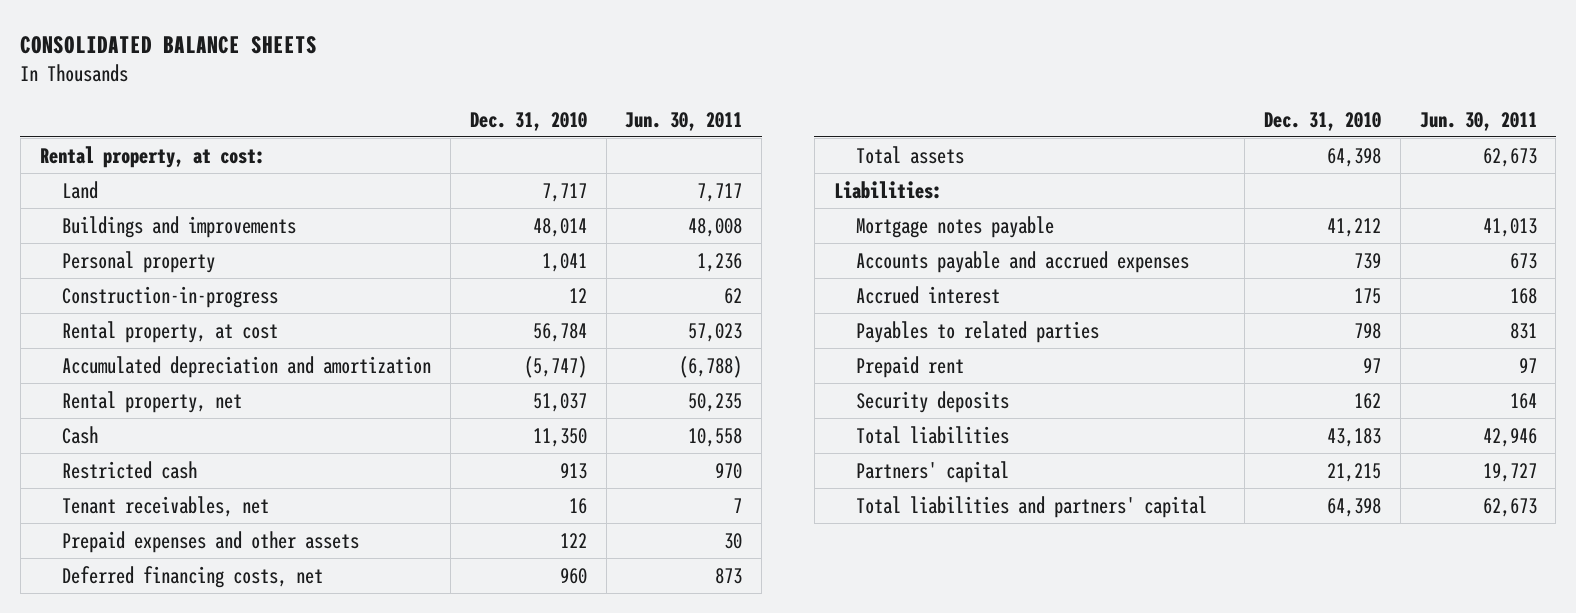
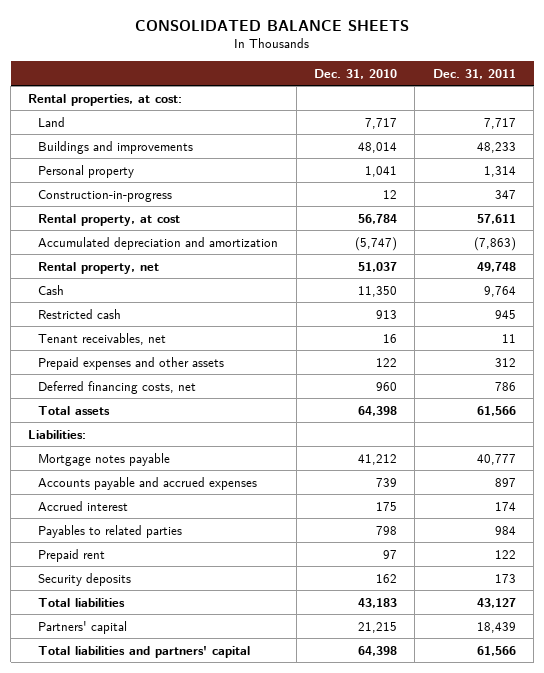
- | Dec. 31, 2010 | Jun. 30, 2011
+ | Dec. 31, 2010 | Dec. 31, 2011
- Rental property, at cost:
+ Rental properties, at cost:

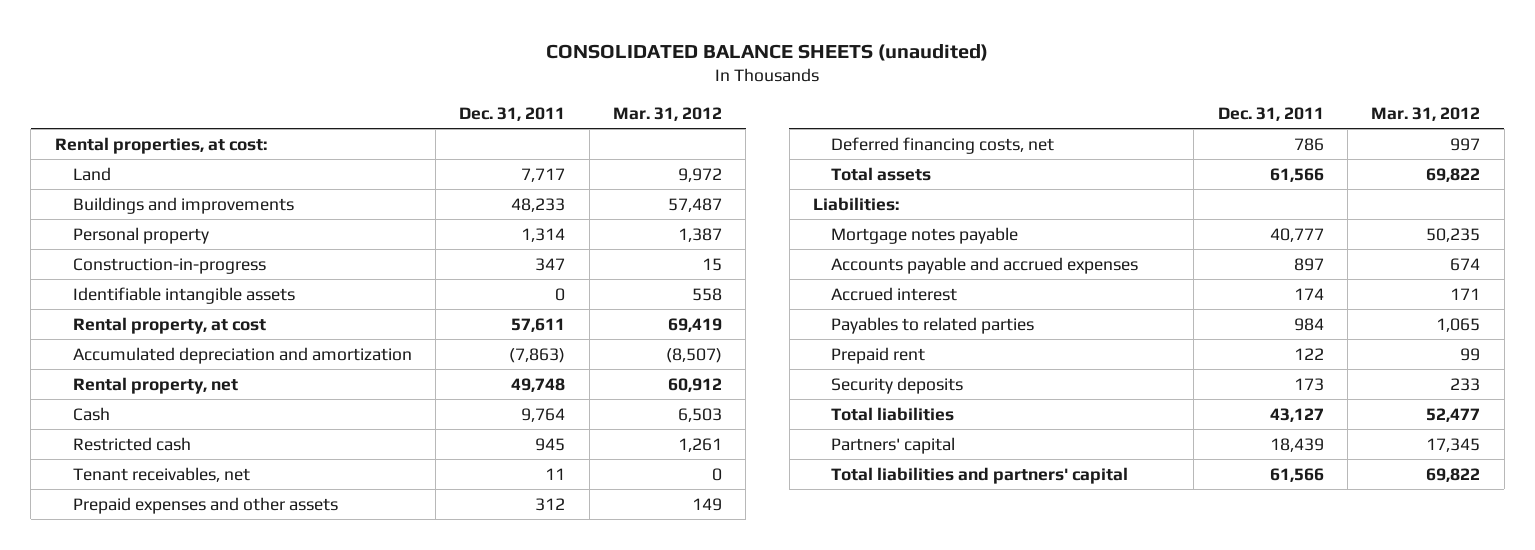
- CONSOLIDATED BALANCE SHEETS
+ CONSOLIDATED BALANCE SHEETS (unaudited)
- | Dec. 31, 2010 | Dec. 31, 2011
+ | Dec. 31, 2011 | Mar. 31, 2012
+ Identifiable intangible assets | 0 | 558

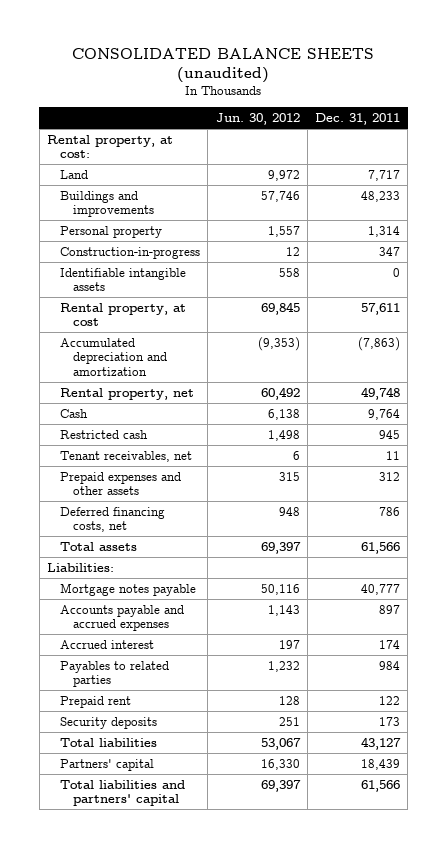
- | Dec. 31, 2011 | Mar. 31, 2012
+ | Jun. 30, 2012 | Dec. 31, 2011
- Rental properties, at cost:
+ Rental property, at cost:

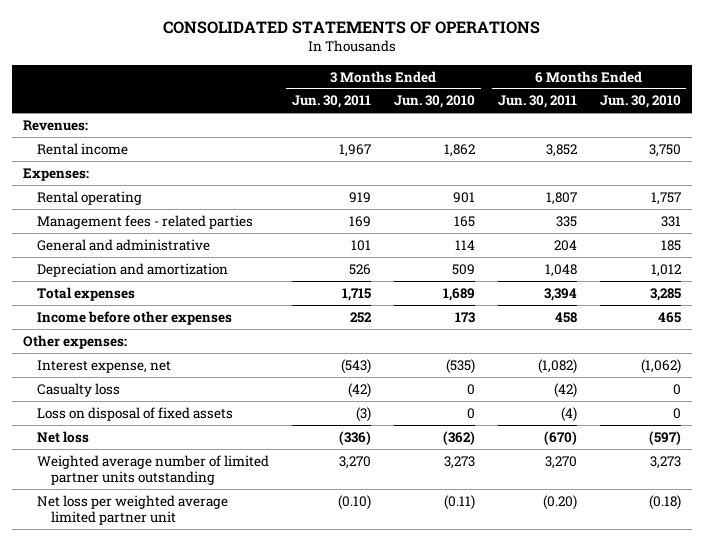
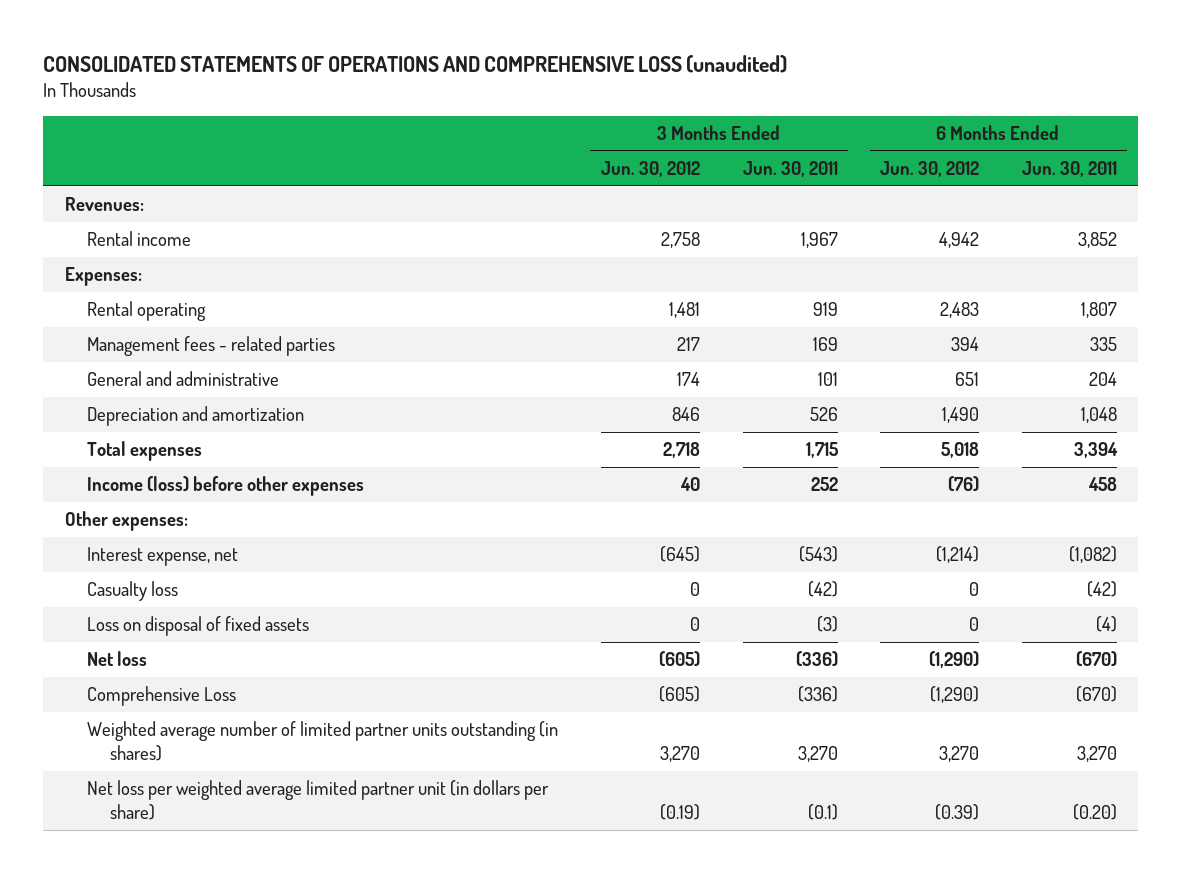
- CONSOLIDATED STATEMENTS OF OPERATIONS
+ CONSOLIDATED STATEMENTS OF OPERATIONS AND COMPREHENSIVE LOSS (unaudited)
- | 3 Months Ended Jun. 30, 2011 | 3 Months Ended Jun. 30, 2010 | 6 Months Ended Jun. 30, 2011 | 6 Months Ended Jun. 30, 2010
+ | 3 Months Ended Jun. 30, 2012 | 3 Months Ended Jun. 30, 2011 | 6 Months Ended Jun. 30, 2012 | 6 Months Ended Jun. 30, 2011
- Income before other expenses | 252 | 173 | 458 | 465
+ Income (loss) before other expenses | 40 | 252 | (76) | 458
- Weighted average number of limited partner units outstanding | 3,270 | 3,273 | 3,270 | 3,273
- Net loss per weighted average limited partner unit | (0.10) | (0.11) | (0.20) | (0.18)
+ Comprehensive Loss | (605) | (336) | (1,290) | (670)
+ Weighted average number of limited partner units outstanding (in shares) | 3,270 | 3,270 | 3,270 | 3,270
+ Net loss per weighted average limited partner unit (in dollars per share) | (0.19) | (0.1) | (0.39) | (0.20)

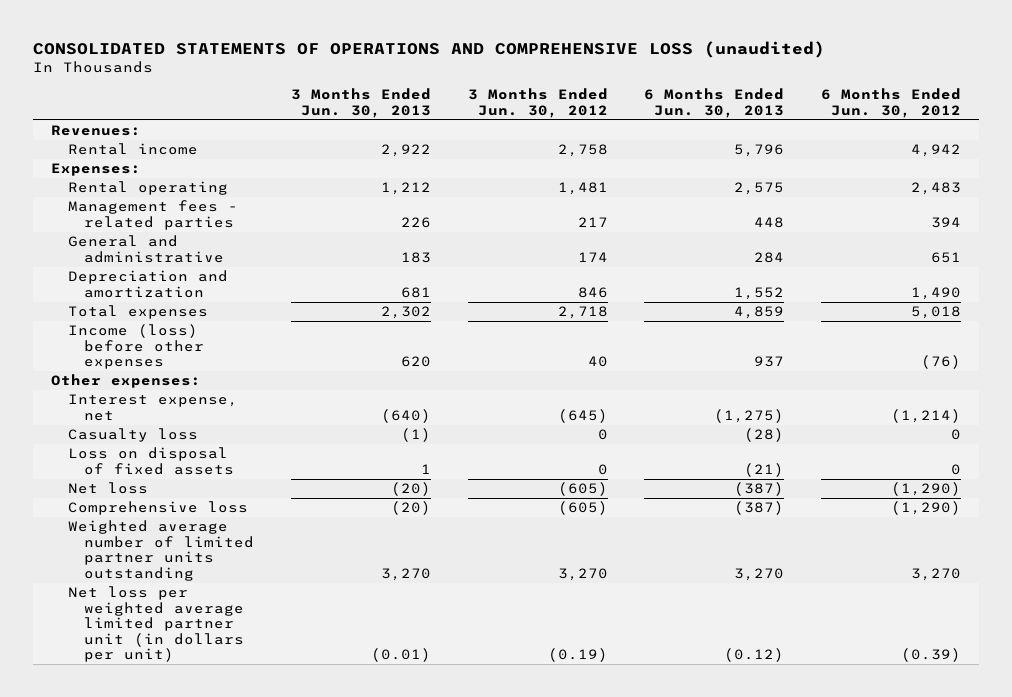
- | 3 Months Ended Jun. 30, 2012 | 3 Months Ended Jun. 30, 2011 | 6 Months Ended Jun. 30, 2012 | 6 Months Ended Jun. 30, 2011
+ | 3 Months Ended Jun. 30, 2013 | 3 Months Ended Jun. 30, 2012 | 6 Months Ended Jun. 30, 2013 | 6 Months Ended Jun. 30, 2012
- Comprehensive Loss | (605) | (336) | (1,290) | (670)
- Weighted average number of limited partner units outstanding (in shares) | 3,270 | 3,270 | 3,270 | 3,270
- Net loss per weighted average limited partner unit (in dollars per share) | (0.19) | (0.1) | (0.39) | (0.20)
+ Comprehensive loss | (20) | (605) | (387) | (1,290)
+ Weighted average number of limited partner units outstanding | 3,270 | 3,270 | 3,270 | 3,270
+ Net loss per weighted average limited partner unit (in dollars per unit) | (0.01) | (0.19) | (0.12) | (0.39)

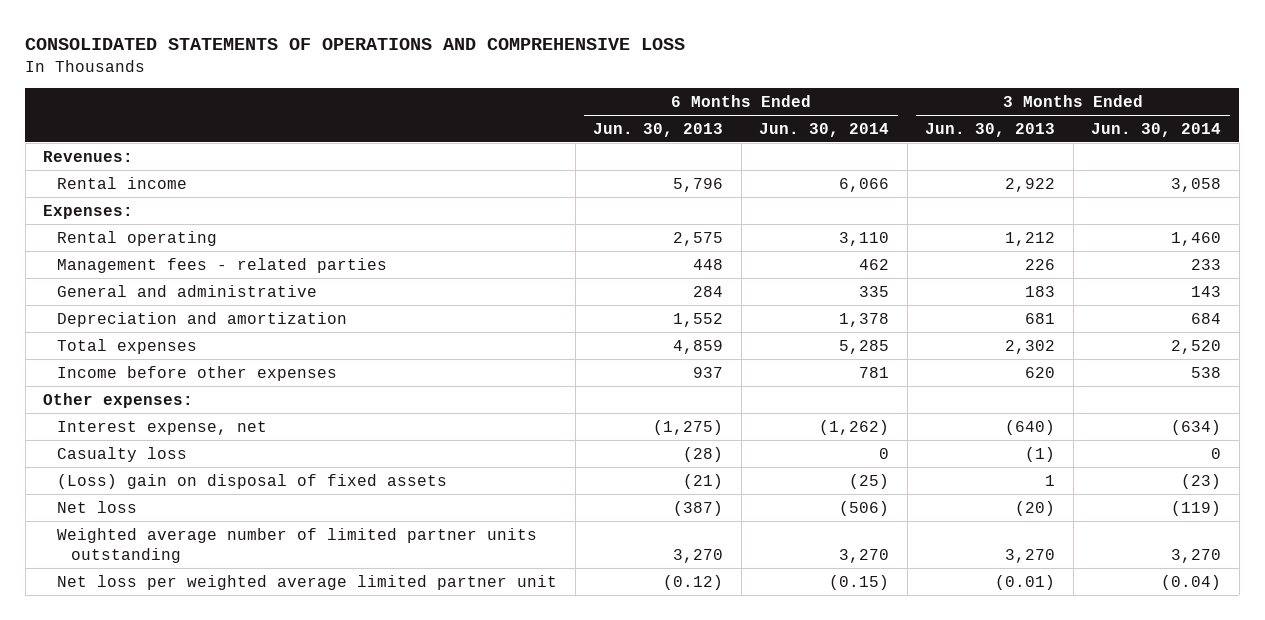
- CONSOLIDATED STATEMENTS OF OPERATIONS AND COMPREHENSIVE LOSS (unaudited)
+ CONSOLIDATED STATEMENTS OF OPERATIONS AND COMPREHENSIVE LOSS
- | 3 Months Ended Jun. 30, 2013 | 3 Months Ended Jun. 30, 2012 | 6 Months Ended Jun. 30, 2013 | 6 Months Ended Jun. 30, 2012
+ | 6 Months Ended Jun. 30, 2013 | 6 Months Ended Jun. 30, 2014 | 3 Months Ended Jun. 30, 2013 | 3 Months Ended Jun. 30, 2014
- Income (loss) before other expenses | 620 | 40 | 937 | (76)
+ Income before other expenses | 937 | 781 | 620 | 538
- Loss on disposal of fixed assets | 1 | 0 | (21) | 0
+ (Loss) gain on disposal of fixed assets | (21) | (25) | 1 | (23)
- Comprehensive loss | (20) | (605) | (387) | (1,290)
- Net loss per weighted average limited partner unit (in dollars per unit) | (0.01) | (0.19) | (0.12) | (0.39)
+ Net loss per weighted average limited partner unit | (0.12) | (0.15) | (0.01) | (0.04)

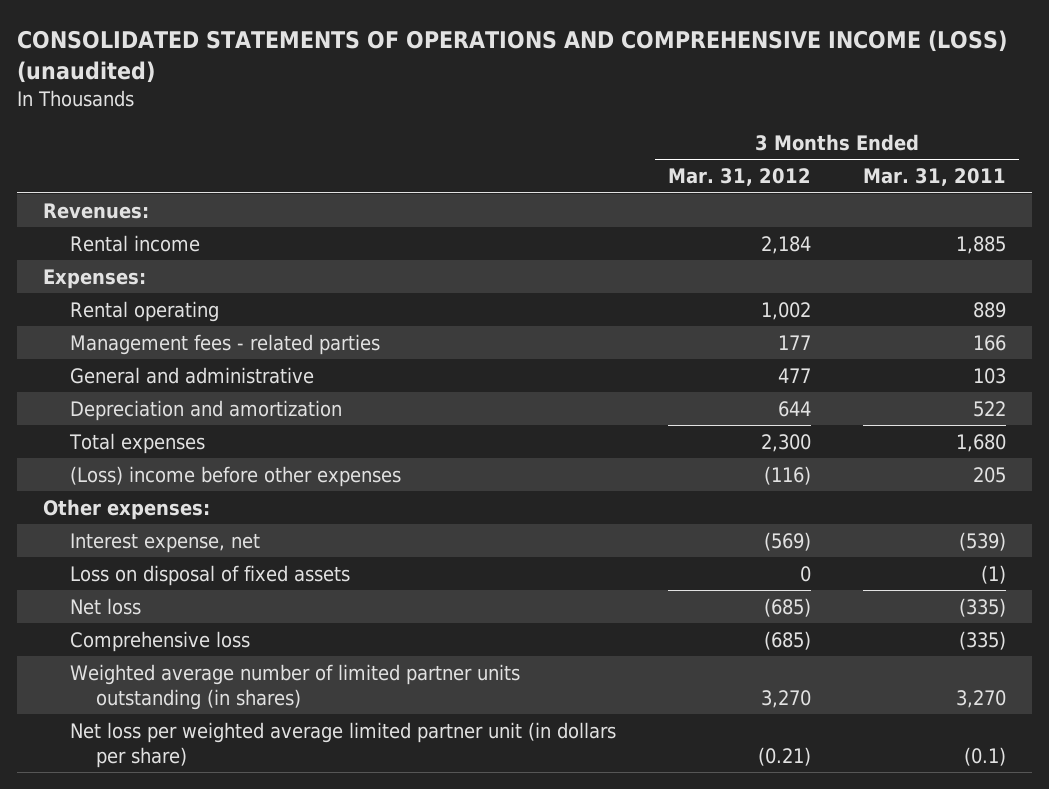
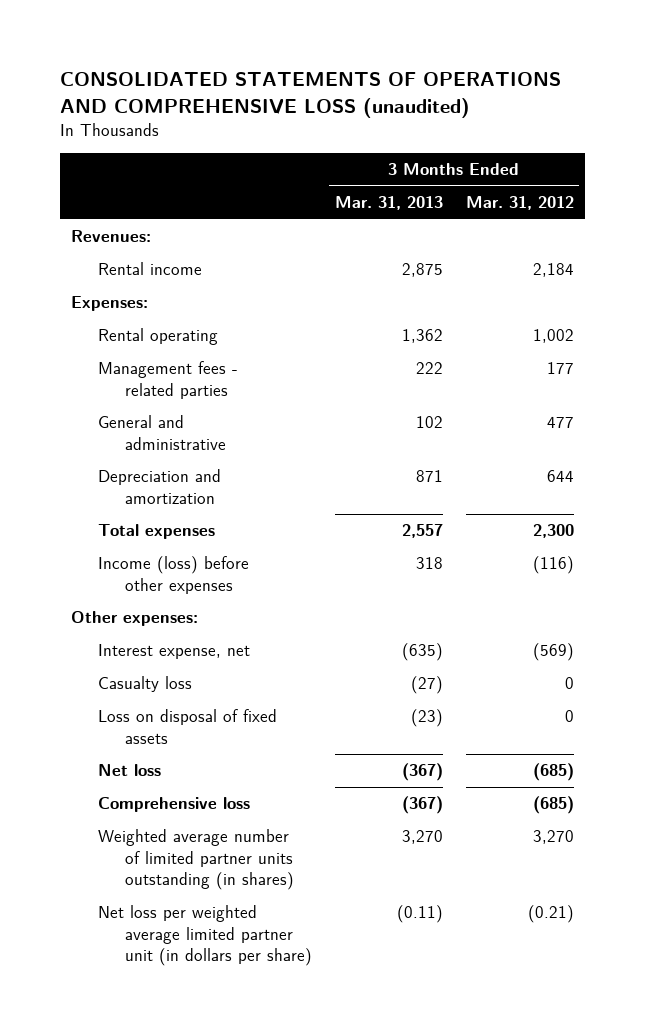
- CONSOLIDATED STATEMENTS OF OPERATIONS AND COMPREHENSIVE INCOME (LOSS) (unaudited)
+ CONSOLIDATED STATEMENTS OF OPERATIONS AND COMPREHENSIVE LOSS (unaudited)
- | 3 Months Ended Mar. 31, 2012 | 3 Months Ended Mar. 31, 2011
+ | 3 Months Ended Mar. 31, 2013 | 3 Months Ended Mar. 31, 2012
- (Loss) income before other expenses | (116) | 205
+ Income (loss) before other expenses | 318 | (116)
+ Casualty loss | (27) | 0

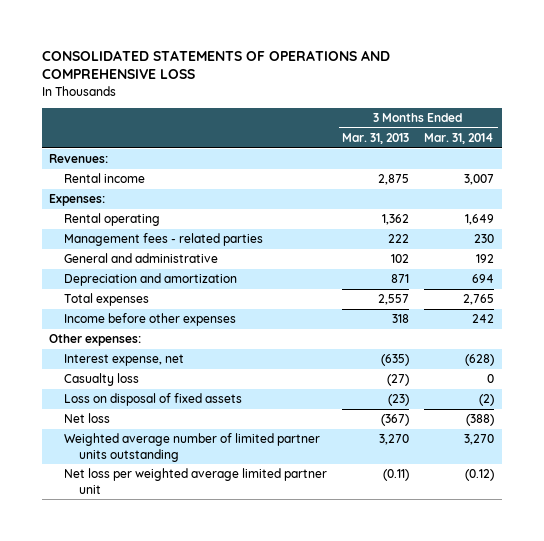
- CONSOLIDATED STATEMENTS OF OPERATIONS AND COMPREHENSIVE LOSS (unaudited)
+ CONSOLIDATED STATEMENTS OF OPERATIONS AND COMPREHENSIVE LOSS
- | 3 Months Ended Mar. 31, 2013 | 3 Months Ended Mar. 31, 2012
+ | 3 Months Ended Mar. 31, 2013 | 3 Months Ended Mar. 31, 2014
- Income (loss) before other expenses | 318 | (116)
+ Income before other expenses | 318 | 242
- Comprehensive loss | (367) | (685)
- Weighted average number of limited partner units outstanding (in shares) | 3,270 | 3,270
- Net loss per weighted average limited partner unit (in dollars per share) | (0.11) | (0.21)
+ Weighted average number of limited partner units outstanding | 3,270 | 3,270
+ Net loss per weighted average limited partner unit | (0.11) | (0.12)

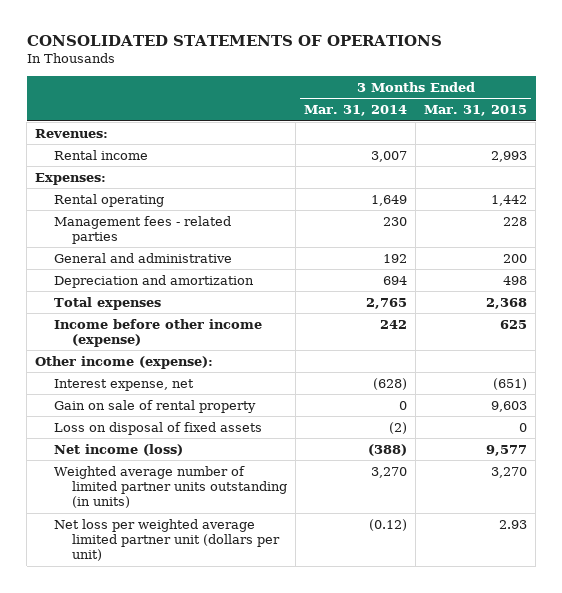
- CONSOLIDATED STATEMENTS OF OPERATIONS AND COMPREHENSIVE LOSS
+ CONSOLIDATED STATEMENTS OF OPERATIONS
- | 3 Months Ended Mar. 31, 2013 | 3 Months Ended Mar. 31, 2014
+ | 3 Months Ended Mar. 31, 2014 | 3 Months Ended Mar. 31, 2015
- Income before other expenses | 318 | 242
- Other expenses:
+ Income before other income (expense) | 242 | 625
+ Other income (expense):
- Casualty loss | (27) | 0
+ Gain on sale of rental property | 0 | 9,603
- Net loss | (367) | (388)
- Weighted average number of limited partner units outstanding | 3,270 | 3,270
- Net loss per weighted average limited partner unit | (0.11) | (0.12)
+ Net income (loss) | (388) | 9,577
+ Weighted average number of limited partner units outstanding (in units) | 3,270 | 3,270
+ Net loss per weighted average limited partner unit (dollars per unit) | (0.12) | 2.93

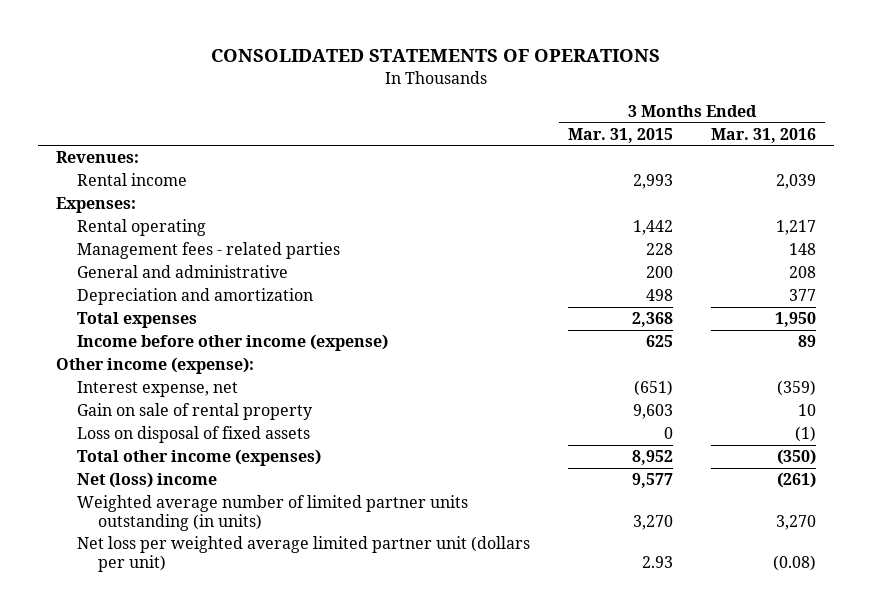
- | 3 Months Ended Mar. 31, 2014 | 3 Months Ended Mar. 31, 2015
+ | 3 Months Ended Mar. 31, 2015 | 3 Months Ended Mar. 31, 2016
- Net income (loss) | (388) | 9,577
+ Total other income (expenses) | 8,952 | (350)
+ Net (loss) income | 9,577 | (261)

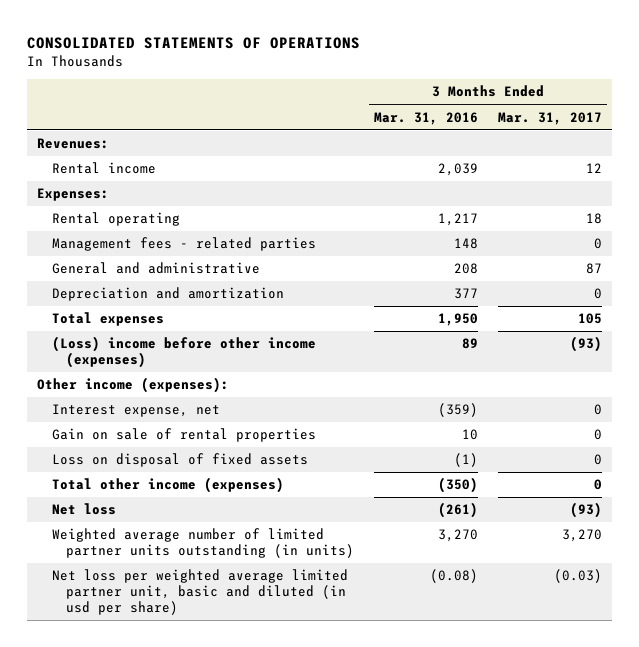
- | 3 Months Ended Mar. 31, 2015 | 3 Months Ended Mar. 31, 2016
+ | 3 Months Ended Mar. 31, 2016 | 3 Months Ended Mar. 31, 2017
- Income before other income (expense) | 625 | 89
- Other income (expense):
+ (Loss) income before other income (expenses) | 89 | (93)
+ Other income (expenses):
- Gain on sale of rental property | 9,603 | 10
+ Gain on sale of rental properties | 10 | 0
- Net (loss) income | 9,577 | (261)
+ Net loss | (261) | (93)
- Net loss per weighted average limited partner unit (dollars per unit) | 2.93 | (0.08)
+ Net loss per weighted average limited partner unit, basic and diluted (in usd per share) | (0.08) | (0.03)

